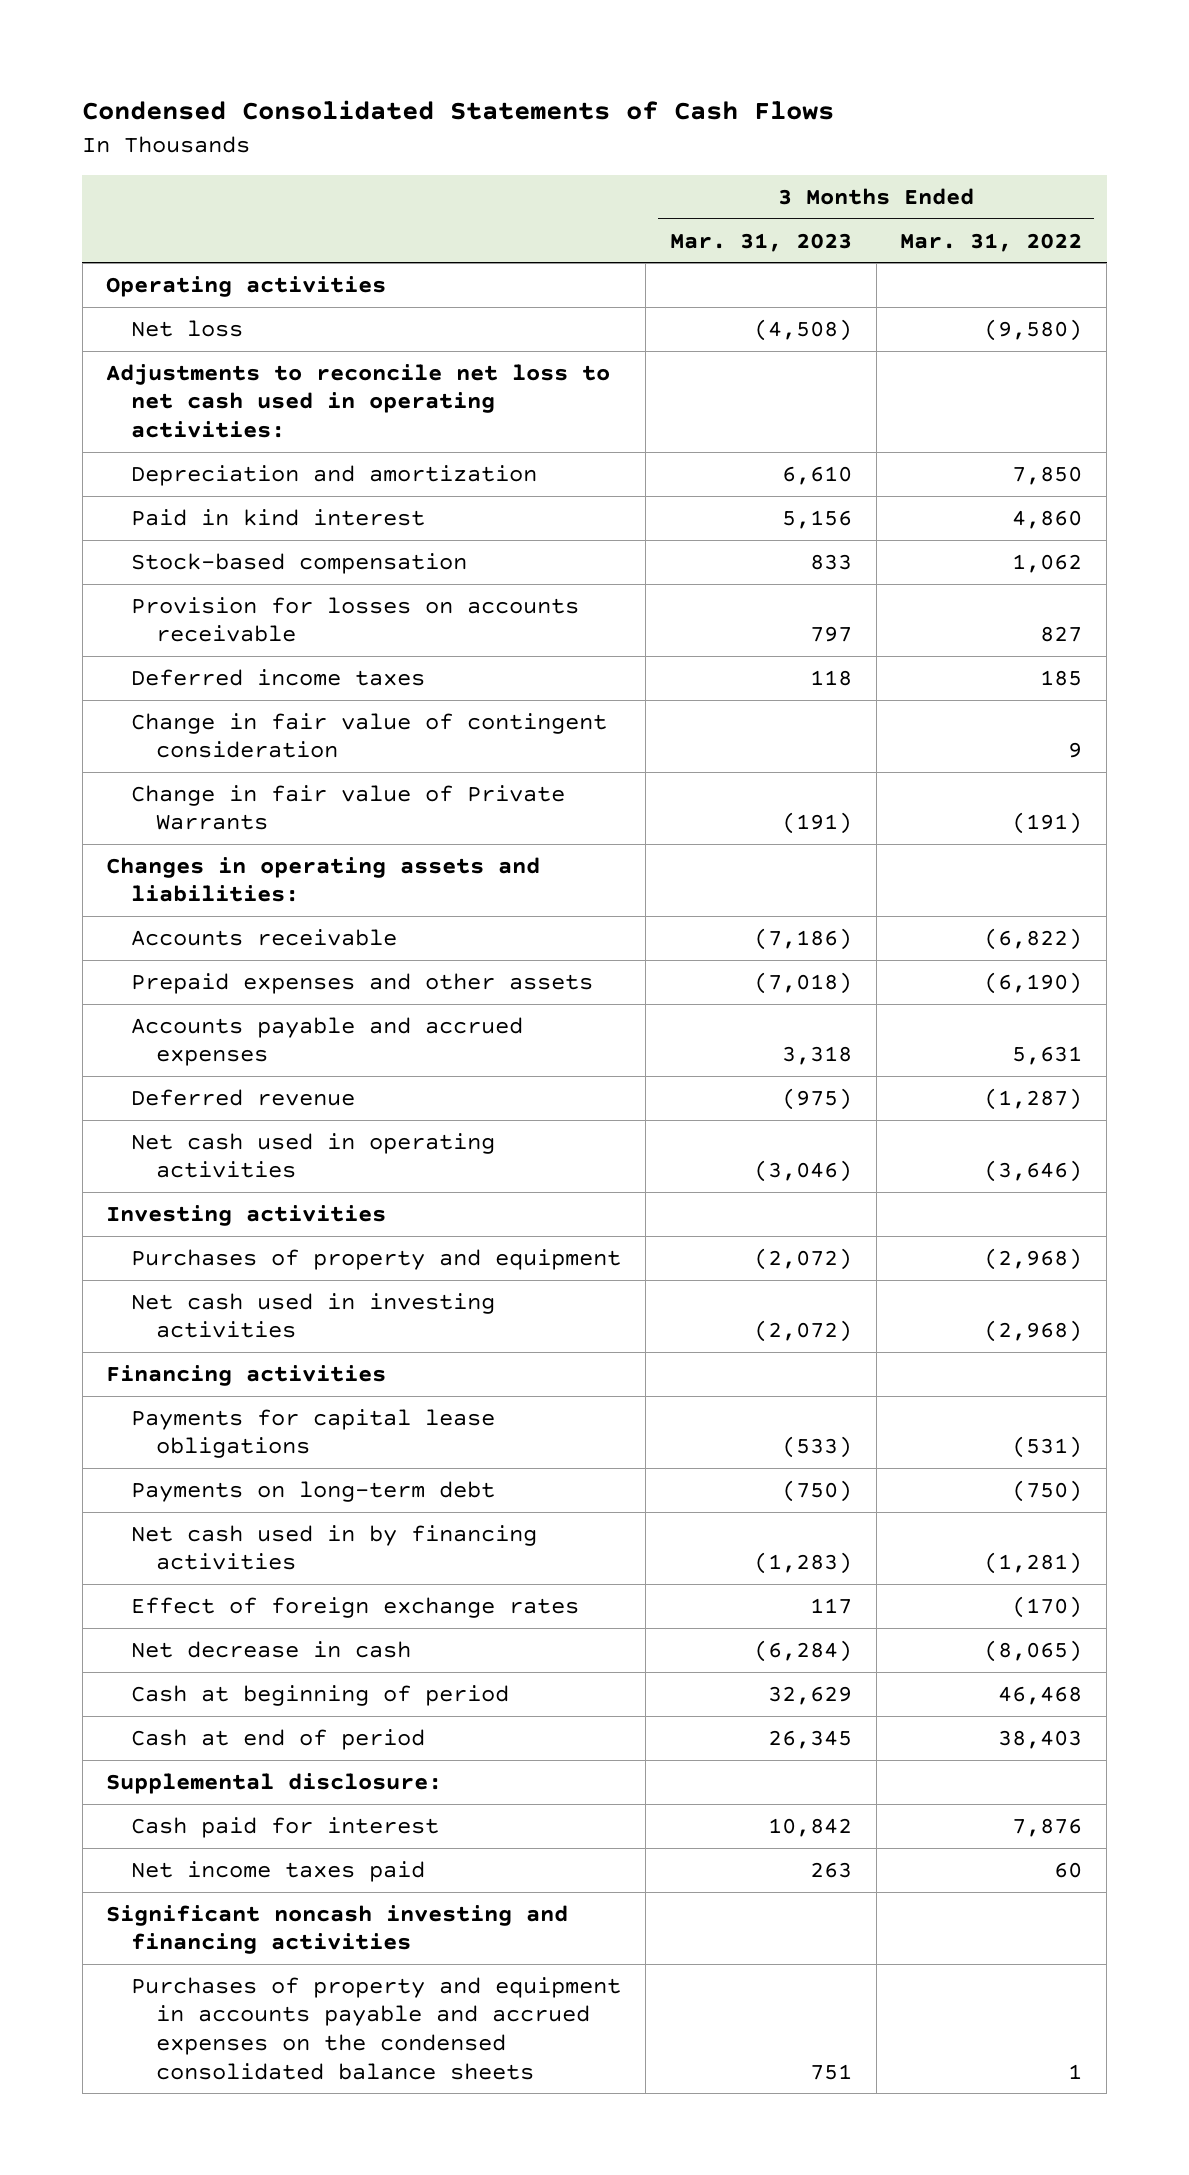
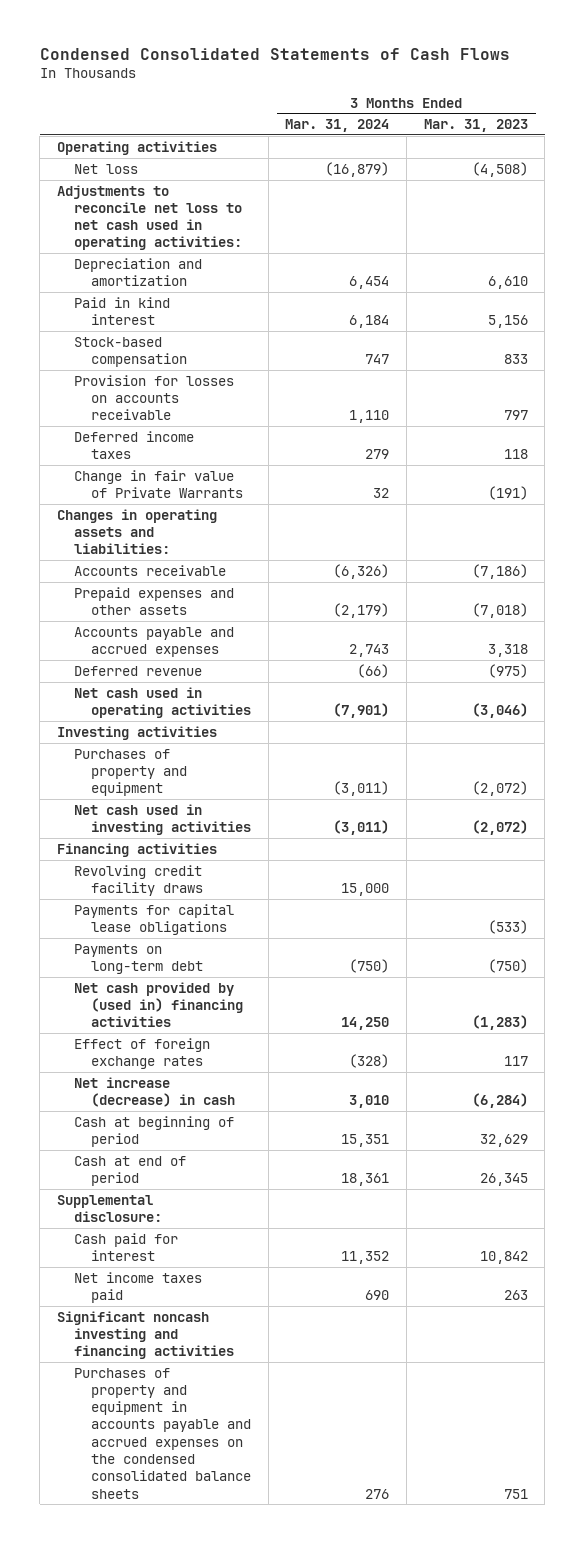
- | 3 Months Ended Mar. 31, 2023 | 3 Months Ended Mar. 31, 2022
+ | 3 Months Ended Mar. 31, 2024 | 3 Months Ended Mar. 31, 2023
- Change in fair value of contingent consideration | | 9
+ Revolving credit facility draws | 15,000 |
- Net cash used in by financing activities | (1,283) | (1,281)
+ Net cash provided by (used in) financing activities | 14,250 | (1,283)
- Net decrease in cash | (6,284) | (8,065)
+ Net increase (decrease) in cash | 3,010 | (6,284)

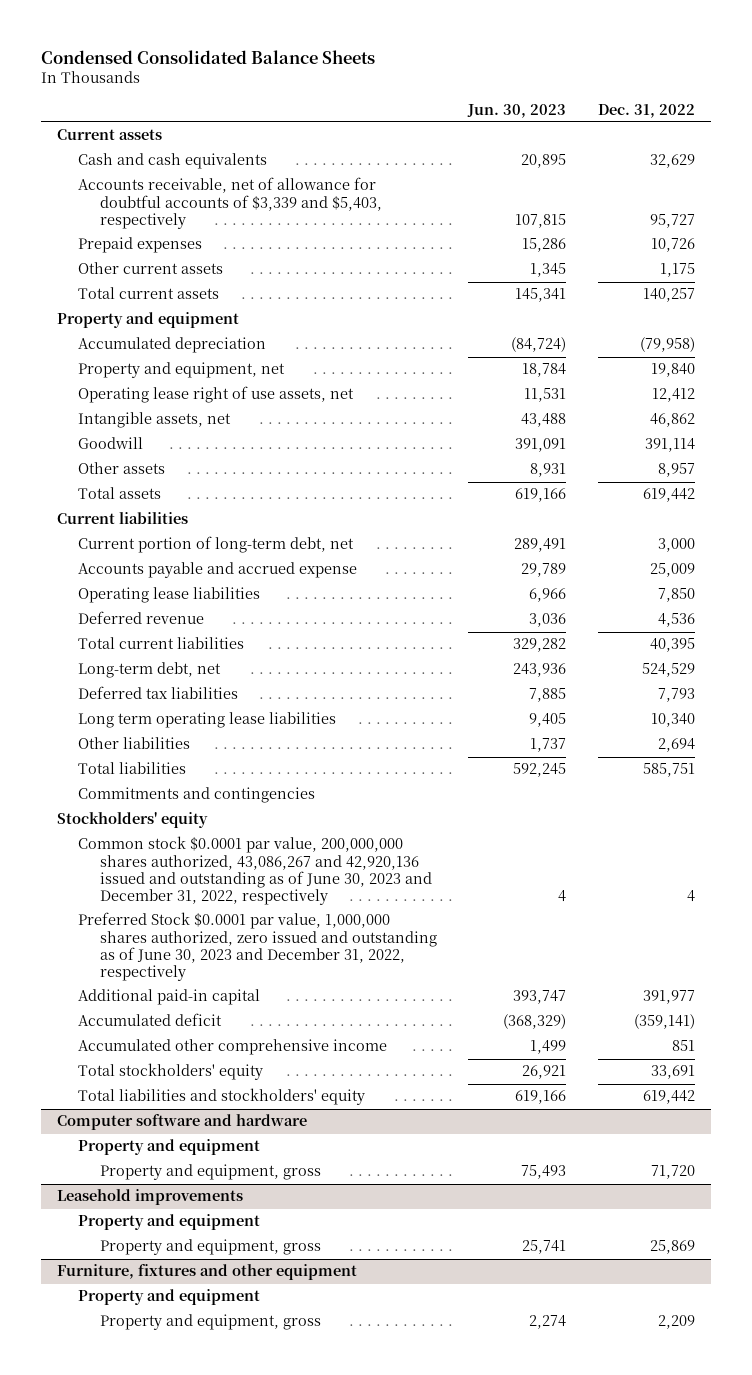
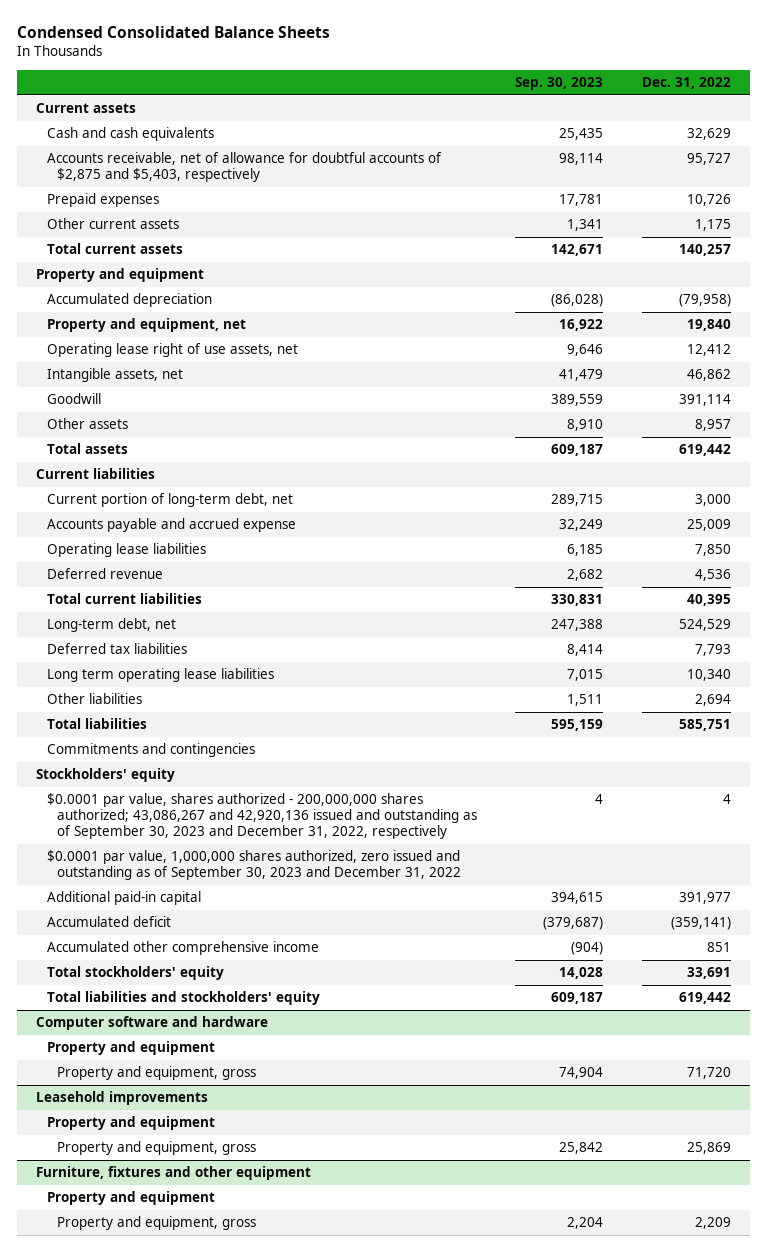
- | Jun. 30, 2023 | Dec. 31, 2022
+ | Sep. 30, 2023 | Dec. 31, 2022
- Accounts receivable, net of allowance for doubtful accounts of $3,339 and $5,403, respectively | 107,815 | 95,727
+ Accounts receivable, net of allowance for doubtful accounts of $2,875 and $5,403, respectively | 98,114 | 95,727
- Common stock $0.0001 par value, 200,000,000 shares authorized, 43,086,267 and 42,920,136 issued and outstanding as of June 30, 2023 and December 31, 2022, respectively | 4 | 4
- Preferred Stock $0.0001 par value, 1,000,000 shares authorized, zero issued and outstanding as of June 30, 2023 and December 31, 2022, respectively
+ $0.0001 par value, shares authorized - 200,000,000 shares authorized; 43,086,267 and 42,920,136 issued and outstanding as of September 30, 2023 and December 31, 2022, respectively | 4 | 4
+ $0.0001 par value, 1,000,000 shares authorized, zero issued and outstanding as of September 30, 2023 and December 31, 2022

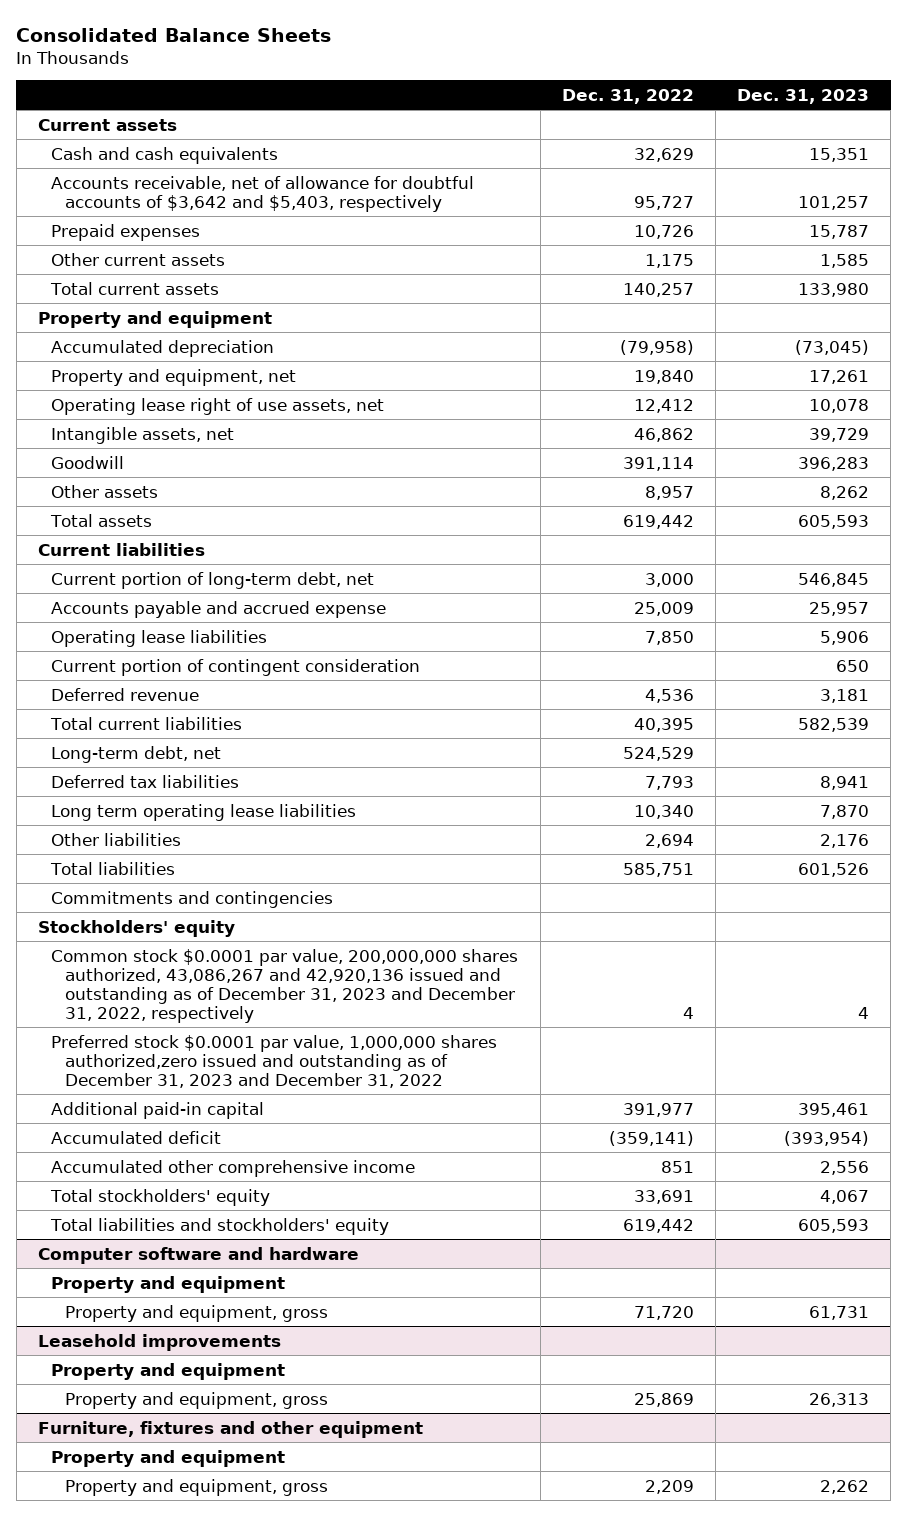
- Condensed Consolidated Balance Sheets
+ Consolidated Balance Sheets
- | Sep. 30, 2023 | Dec. 31, 2022
+ | Dec. 31, 2022 | Dec. 31, 2023
- Accounts receivable, net of allowance for doubtful accounts of $2,875 and $5,403, respectively | 98,114 | 95,727
+ Accounts receivable, net of allowance for doubtful accounts of $3,642 and $5,403, respectively | 95,727 | 101,257
+ Current portion of contingent consideration | | 650
- $0.0001 par value, shares authorized - 200,000,000 shares authorized; 43,086,267 and 42,920,136 issued and outstanding as of September 30, 2023 and December 31, 2022, respectively | 4 | 4
- $0.0001 par value, 1,000,000 shares authorized, zero issued and outstanding as of September 30, 2023 and December 31, 2022
+ Common stock $0.0001 par value, 200,000,000 shares authorized, 43,086,267 and 42,920,136 issued and outstanding as of December 31, 2023 and December 31, 2022, respectively | 4 | 4
+ Preferred stock $0.0001 par value, 1,000,000 shares authorized,zero issued and outstanding as of December 31, 2023 and December 31, 2022

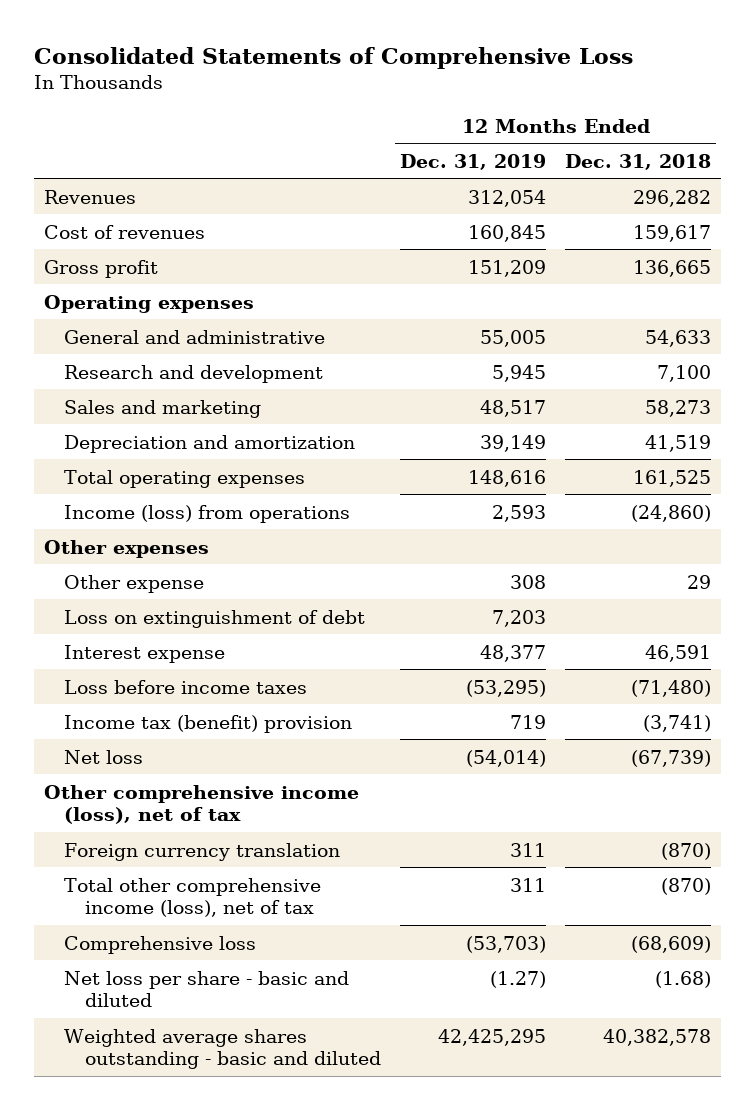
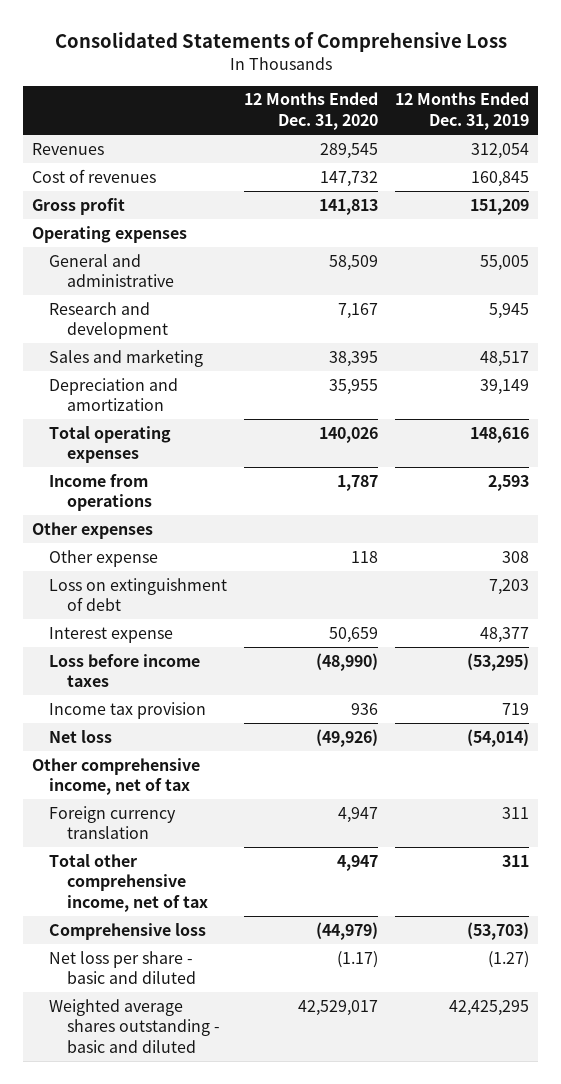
- | 12 Months Ended Dec. 31, 2019 | 12 Months Ended Dec. 31, 2018
+ | 12 Months Ended Dec. 31, 2020 | 12 Months Ended Dec. 31, 2019
- Income (loss) from operations | 2,593 | (24,860)
+ Income from operations | 1,787 | 2,593
- Income tax (benefit) provision | 719 | (3,741)
+ Income tax provision | 936 | 719
- Other comprehensive income (loss), net of tax
+ Other comprehensive income, net of tax
- Total other comprehensive income (loss), net of tax | 311 | (870)
+ Total other comprehensive income, net of tax | 4,947 | 311

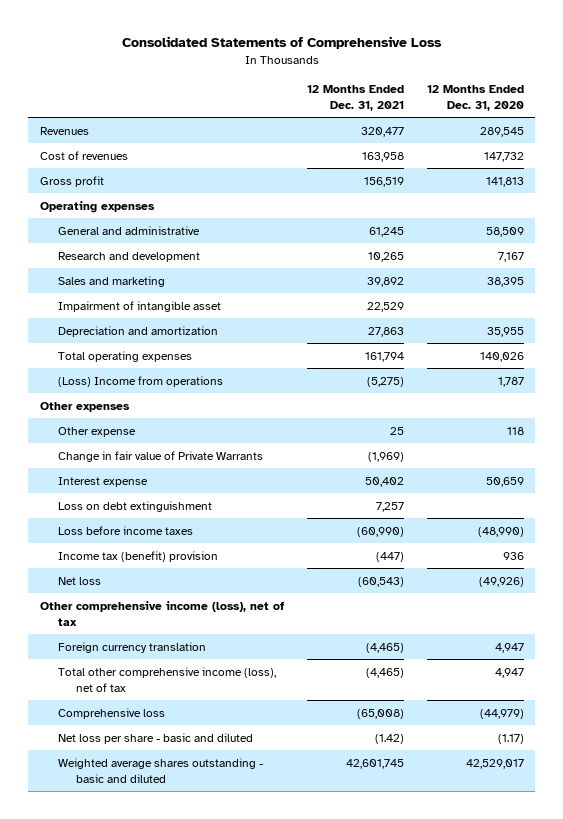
- | 12 Months Ended Dec. 31, 2020 | 12 Months Ended Dec. 31, 2019
+ | 12 Months Ended Dec. 31, 2021 | 12 Months Ended Dec. 31, 2020
+ Impairment of intangible asset | 22,529 |
- Income from operations | 1,787 | 2,593
+ (Loss) Income from operations | (5,275) | 1,787
- Loss on extinguishment of debt | | 7,203
+ Change in fair value of Private Warrants | (1,969) |
+ Loss on debt extinguishment | 7,257 |
- Income tax provision | 936 | 719
+ Income tax (benefit) provision | (447) | 936
- Other comprehensive income, net of tax
+ Other comprehensive income (loss), net of tax
- Total other comprehensive income, net of tax | 4,947 | 311
+ Total other comprehensive income (loss), net of tax | (4,465) | 4,947

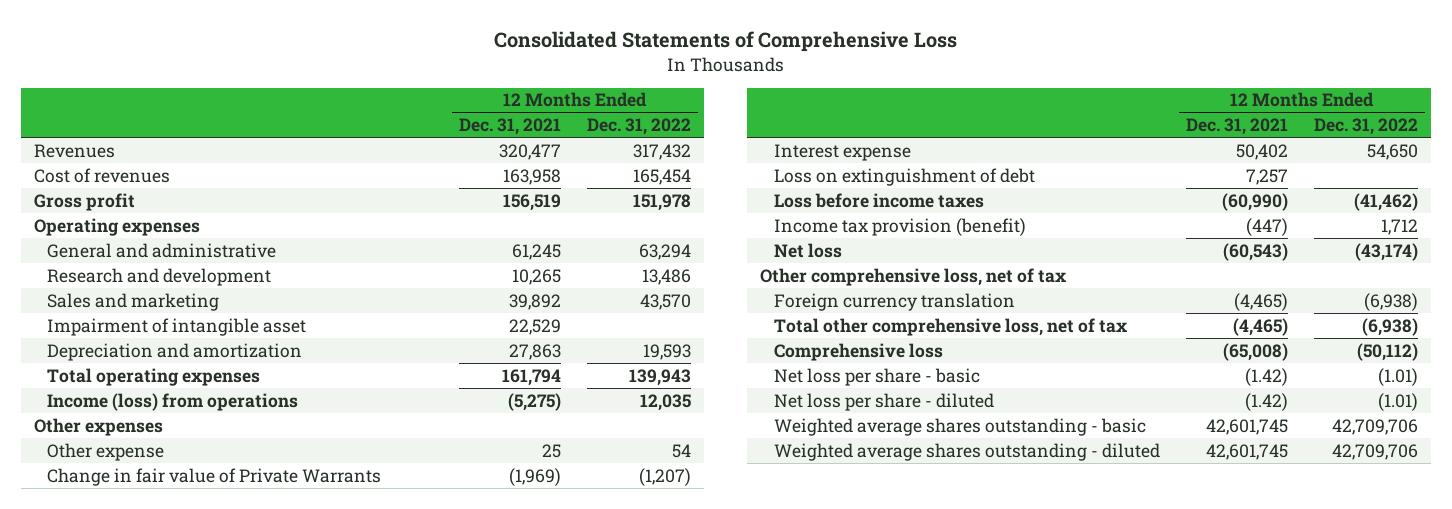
- | 12 Months Ended Dec. 31, 2021 | 12 Months Ended Dec. 31, 2020
+ | 12 Months Ended Dec. 31, 2021 | 12 Months Ended Dec. 31, 2022
- (Loss) Income from operations | (5,275) | 1,787
+ Income (loss) from operations | (5,275) | 12,035
- Loss on debt extinguishment | 7,257 |
+ Loss on extinguishment of debt | 7,257 |
- Income tax (benefit) provision | (447) | 936
+ Income tax provision (benefit) | (447) | 1,712
- Other comprehensive income (loss), net of tax
+ Other comprehensive loss, net of tax
- Total other comprehensive income (loss), net of tax | (4,465) | 4,947
+ Total other comprehensive loss, net of tax | (4,465) | (6,938)
- Net loss per share - basic and diluted | (1.42) | (1.17)
- Weighted average shares outstanding - basic and diluted | 42,601,745 | 42,529,017
+ Net loss per share - basic | (1.42) | (1.01)
+ Net loss per share - diluted | (1.42) | (1.01)
+ Weighted average shares outstanding - basic | 42,601,745 | 42,709,706
+ Weighted average shares outstanding - diluted | 42,601,745 | 42,709,706

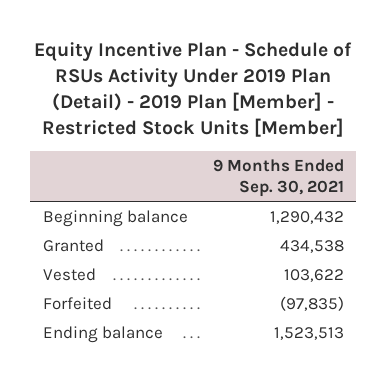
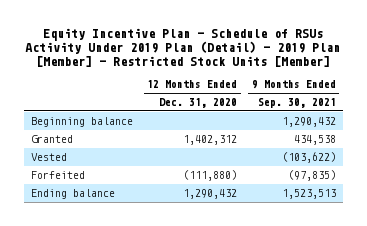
- | 9 Months Ended Sep. 30, 2021
+ | 12 Months Ended Dec. 31, 2020 | 9 Months Ended Sep. 30, 2021
- Vested | 103,622
+ Vested | | (103,622)

